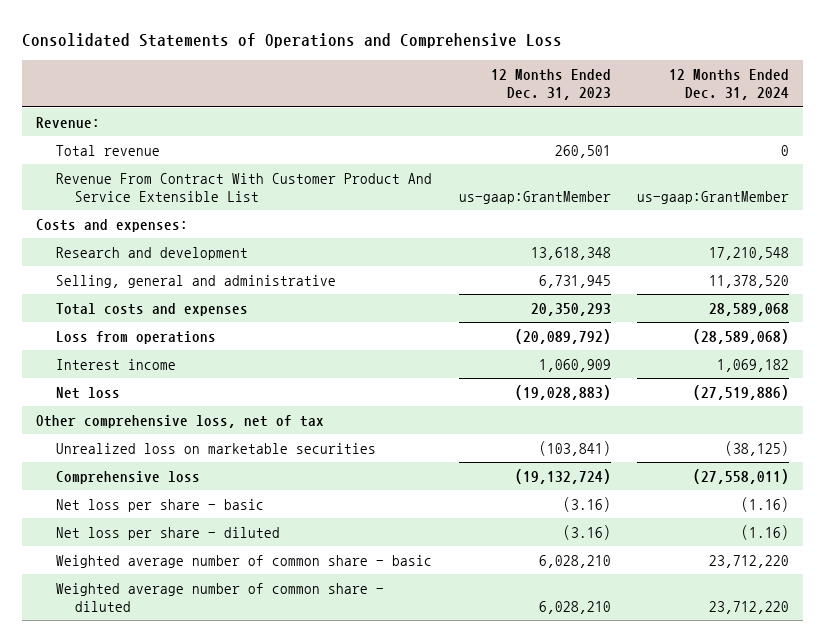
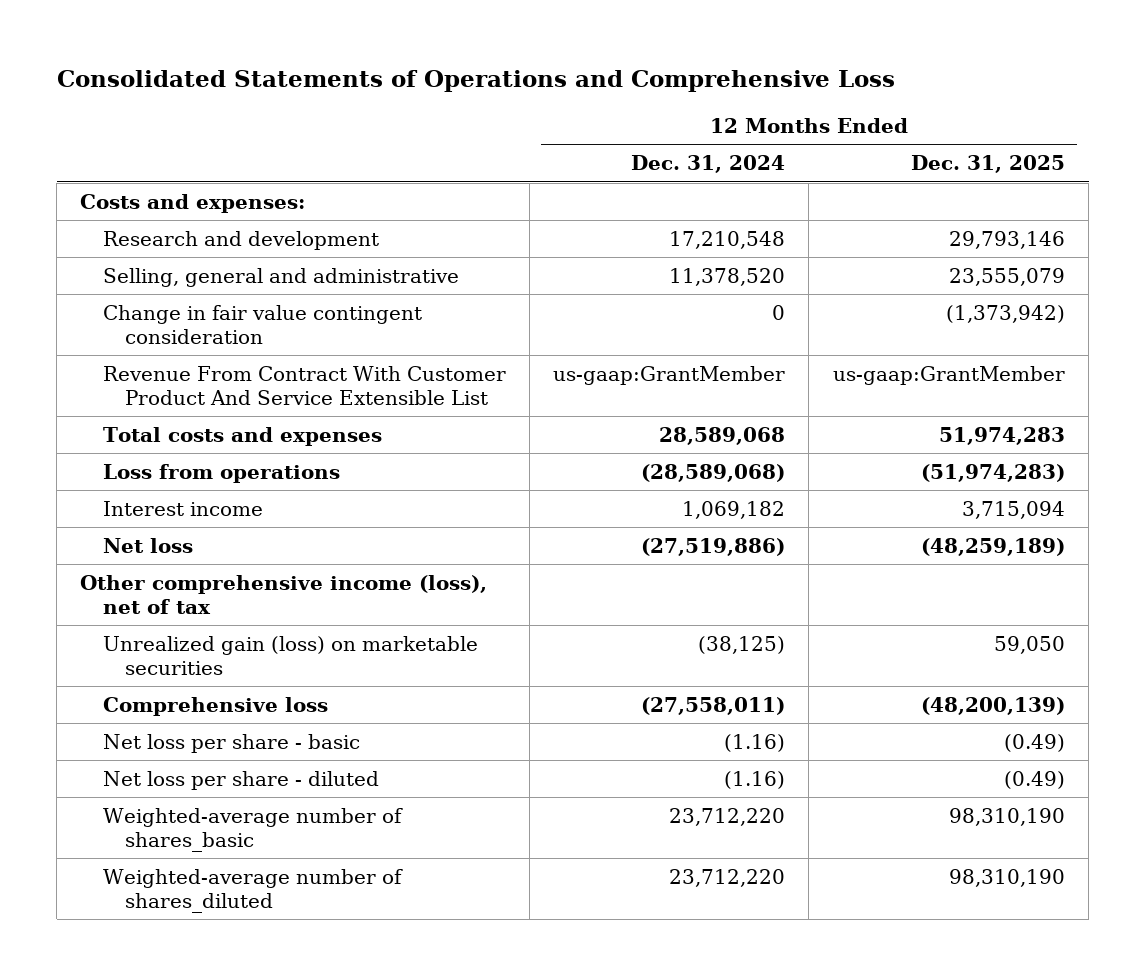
- | 12 Months Ended Dec. 31, 2023 | 12 Months Ended Dec. 31, 2024
+ | 12 Months Ended Dec. 31, 2024 | 12 Months Ended Dec. 31, 2025
- Revenue:
- Total revenue | 260,501 | 0
+ Change in fair value contingent consideration | 0 | (1,373,942)
moved down: Revenue From Contract With Customer Product And Service Extensible List | us-gaap:GrantMember | us-gaap:GrantMember
- Other comprehensive loss, net of tax
- Unrealized loss on marketable securities | (103,841) | (38,125)
+ Other comprehensive income (loss), net of tax
+ Unrealized gain (loss) on marketable securities | (38,125) | 59,050
- Weighted average number of common share - basic | 6,028,210 | 23,712,220
- Weighted average number of common share - diluted | 6,028,210 | 23,712,220
+ Weighted-average number of shares_basic | 23,712,220 | 98,310,190
+ Weighted-average number of shares_diluted | 23,712,220 | 98,310,190

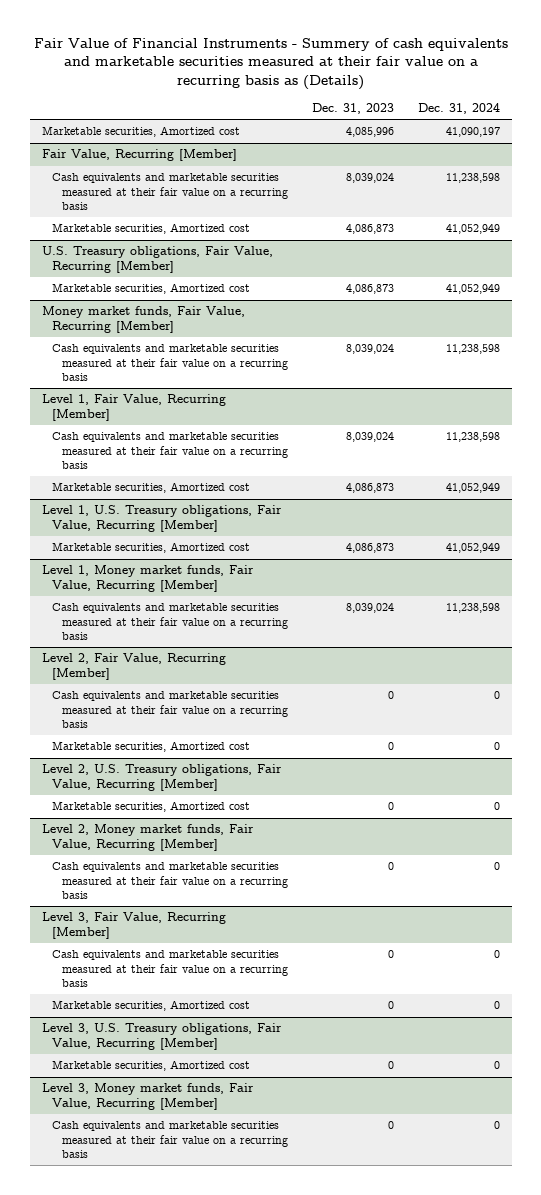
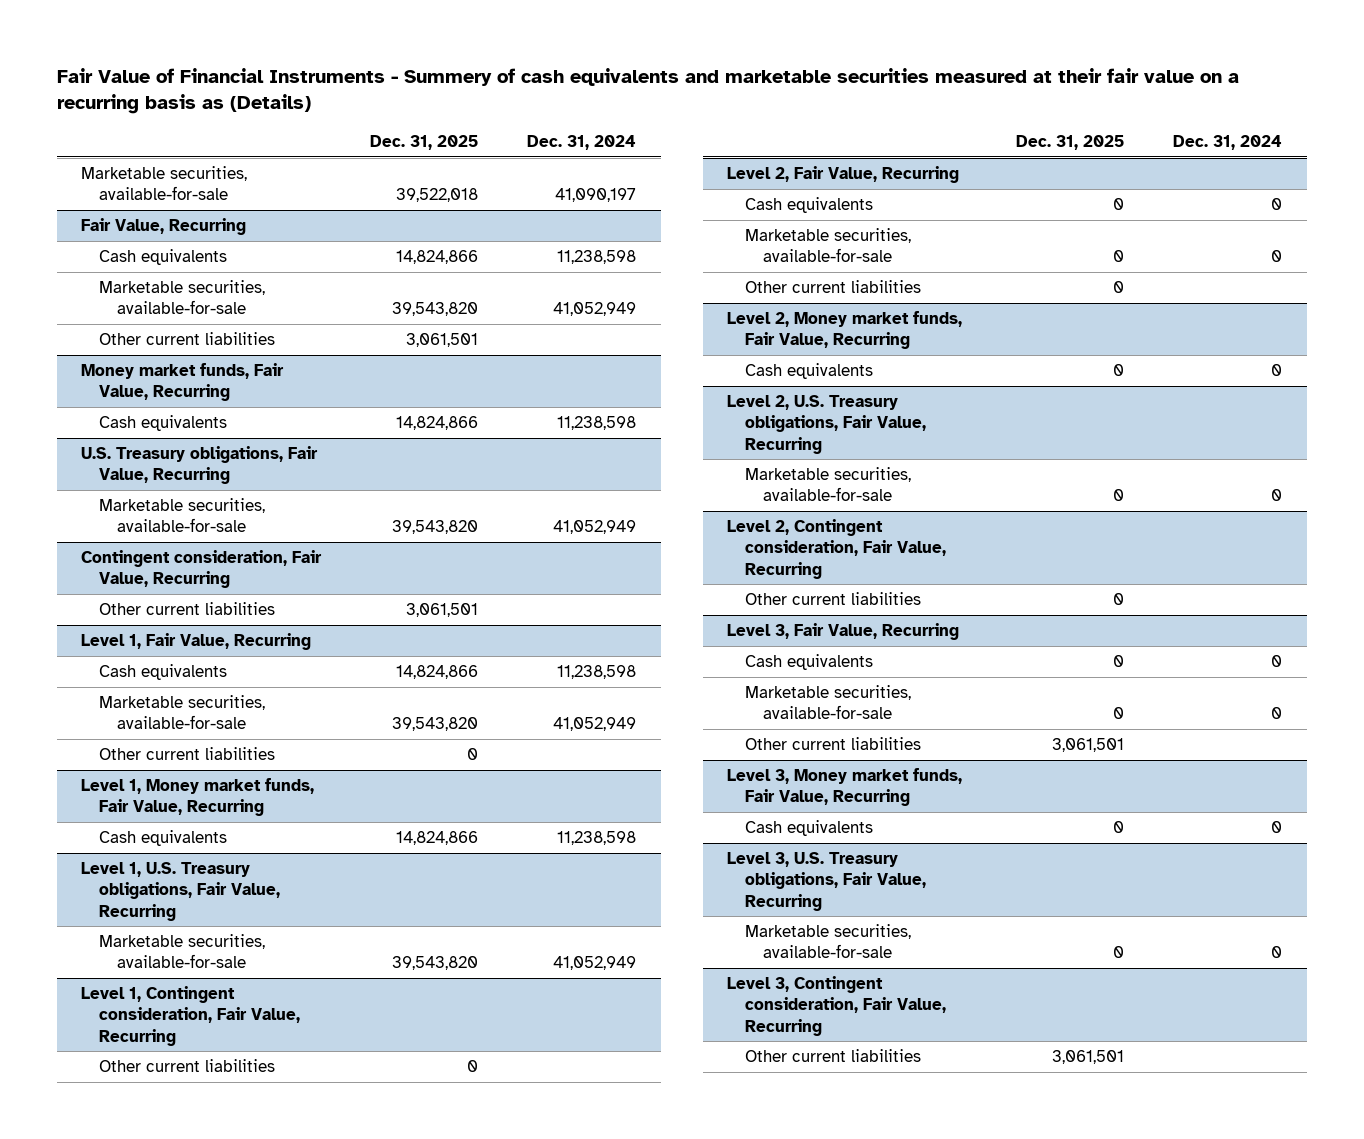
- | Dec. 31, 2023 | Dec. 31, 2024
+ | Dec. 31, 2025 | Dec. 31, 2024
- Marketable securities, Amortized cost | 4,085,996 | 41,090,197
- Fair Value, Recurring [Member]
- Cash equivalents and marketable securities measured at their fair value on a recurring basis | 8,039,024 | 11,238,598
- Marketable securities, Amortized cost | 4,086,873 | 41,052,949
- U.S. Treasury obligations, Fair Value, Recurring [Member]
- Marketable securities, Amortized cost | 4,086,873 | 41,052,949
- Money market funds, Fair Value, Recurring [Member]
- Cash equivalents and marketable securities measured at their fair value on a recurring basis | 8,039,024 | 11,238,598
- Level 1, Fair Value, Recurring [Member]
- Cash equivalents and marketable securities measured at their fair value on a recurring basis | 8,039,024 | 11,238,598
- Marketable securities, Amortized cost | 4,086,873 | 41,052,949
- Level 1, U.S. Treasury obligations, Fair Value, Recurring [Member]
- Marketable securities, Amortized cost | 4,086,873 | 41,052,949
- Level 1, Money market funds, Fair Value, Recurring [Member]
- Cash equivalents and marketable securities measured at their fair value on a recurring basis | 8,039,024 | 11,238,598
- Level 2, Fair Value, Recurring [Member]
- Cash equivalents and marketable securities measured at their fair value on a recurring basis | 0 | 0
- Marketable securities, Amortized cost | 0 | 0
- Level 2, U.S. Treasury obligations, Fair Value, Recurring [Member]
- Marketable securities, Amortized cost | 0 | 0
- Level 2, Money market funds, Fair Value, Recurring [Member]
- Cash equivalents and marketable securities measured at their fair value on a recurring basis | 0 | 0
- Level 3, Fair Value, Recurring [Member]
- Cash equivalents and marketable securities measured at their fair value on a recurring basis | 0 | 0
- Marketable securities, Amortized cost | 0 | 0
- Level 3, U.S. Treasury obligations, Fair Value, Recurring [Member]
- Marketable securities, Amortized cost | 0 | 0
- Level 3, Money market funds, Fair Value, Recurring [Member]
- Cash equivalents and marketable securities measured at their fair value on a recurring basis | 0 | 0
+ Marketable securities, available-for-sale | 39,522,018 | 41,090,197
+ Fair Value, Recurring
+ Cash equivalents | 14,824,866 | 11,238,598
+ Marketable securities, available-for-sale | 39,543,820 | 41,052,949
+ Other current liabilities | 3,061,501 |
+ Money market funds, Fair Value, Recurring
+ Cash equivalents | 14,824,866 | 11,238,598
+ U.S. Treasury obligations, Fair Value, Recurring
+ Marketable securities, available-for-sale | 39,543,820 | 41,052,949
+ Contingent consideration, Fair Value, Recurring
+ Other current liabilities | 3,061,501 |
+ Level 1, Fair Value, Recurring
+ Cash equivalents | 14,824,866 | 11,238,598
+ Marketable securities, available-for-sale | 39,543,820 | 41,052,949
+ Other current liabilities | 0 |
+ Level 1, Money market funds, Fair Value, Recurring
+ Cash equivalents | 14,824,866 | 11,238,598
+ Level 1, U.S. Treasury obligations, Fair Value, Recurring
+ Marketable securities, available-for-sale | 39,543,820 | 41,052,949
+ Level 1, Contingent consideration, Fair Value, Recurring
+ Other current liabilities | 0 |
+ Level 2, Fair Value, Recurring
+ Cash equivalents | 0 | 0
+ Marketable securities, available-for-sale | 0 | 0
+ Other current liabilities | 0 |
+ Level 2, Money market funds, Fair Value, Recurring
+ Cash equivalents | 0 | 0
+ Level 2, U.S. Treasury obligations, Fair Value, Recurring
+ Marketable securities, available-for-sale | 0 | 0
+ Level 2, Contingent consideration, Fair Value, Recurring
+ Other current liabilities | 0 |
+ Level 3, Fair Value, Recurring
+ Cash equivalents | 0 | 0
+ Marketable securities, available-for-sale | 0 | 0
+ Other current liabilities | 3,061,501 |
+ Level 3, Money market funds, Fair Value, Recurring
+ Cash equivalents | 0 | 0
+ Level 3, U.S. Treasury obligations, Fair Value, Recurring
+ Marketable securities, available-for-sale | 0 | 0
+ Level 3, Contingent consideration, Fair Value, Recurring
+ Other current liabilities | 3,061,501 |

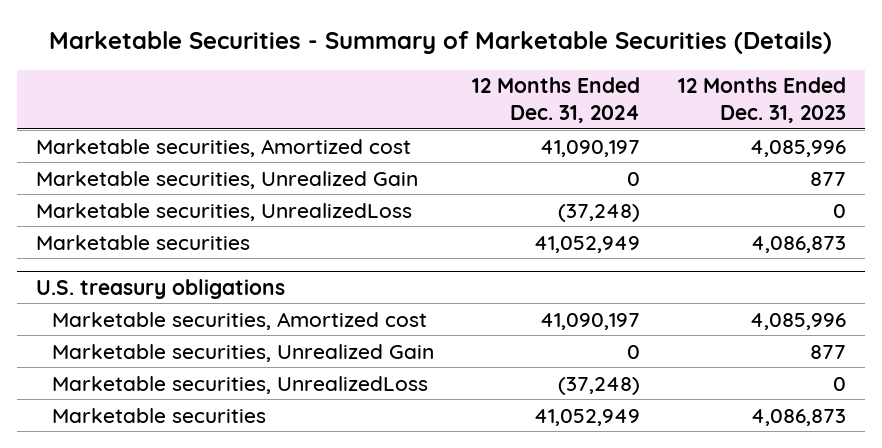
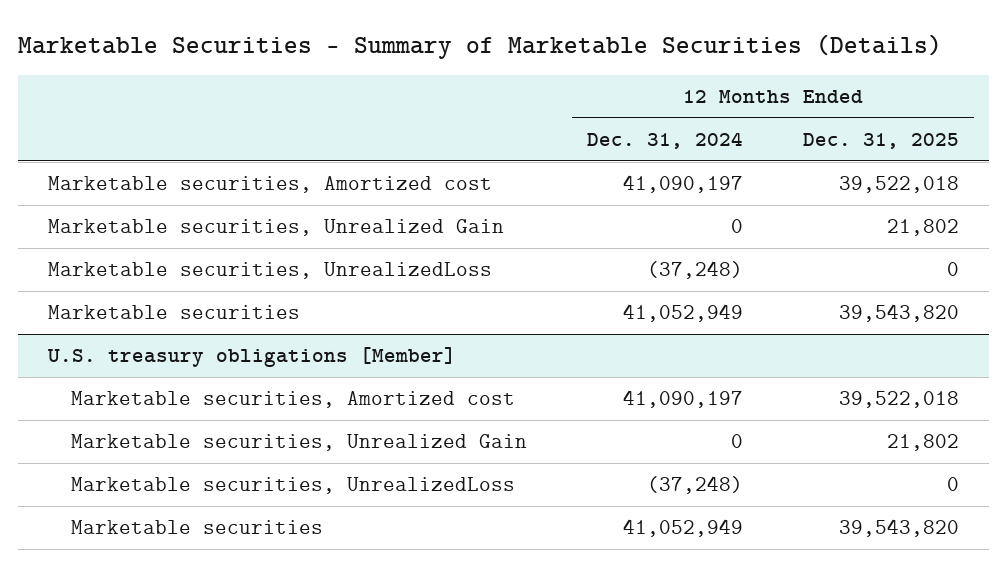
- | 12 Months Ended Dec. 31, 2024 | 12 Months Ended Dec. 31, 2023
+ | 12 Months Ended Dec. 31, 2024 | 12 Months Ended Dec. 31, 2025
- U.S. treasury obligations
+ U.S. treasury obligations [Member]

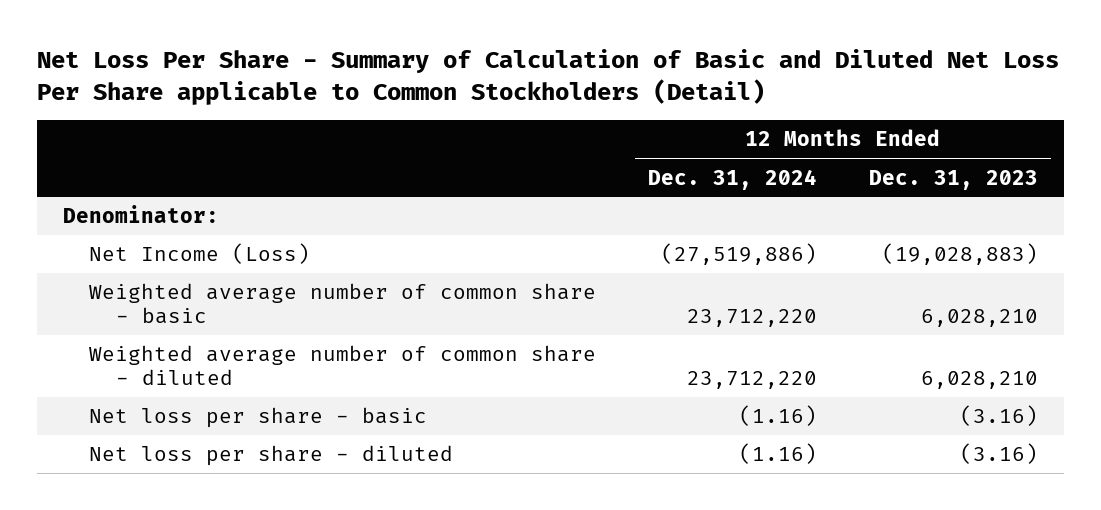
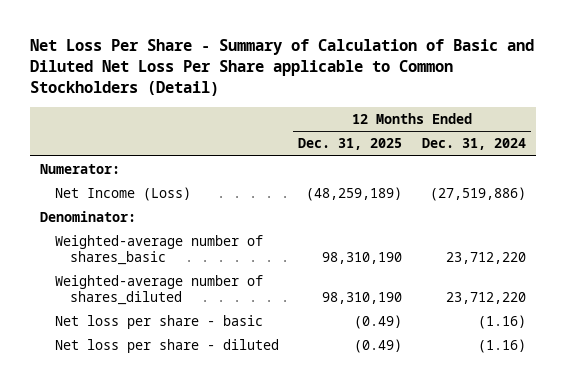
- | 12 Months Ended Dec. 31, 2024 | 12 Months Ended Dec. 31, 2023
+ | 12 Months Ended Dec. 31, 2025 | 12 Months Ended Dec. 31, 2024
+ Numerator:
- Weighted average number of common share - basic | 23,712,220 | 6,028,210
- Weighted average number of common share - diluted | 23,712,220 | 6,028,210
moved down: Denominator:
+ Weighted-average number of shares_basic | 98,310,190 | 23,712,220
+ Weighted-average number of shares_diluted | 98,310,190 | 23,712,220

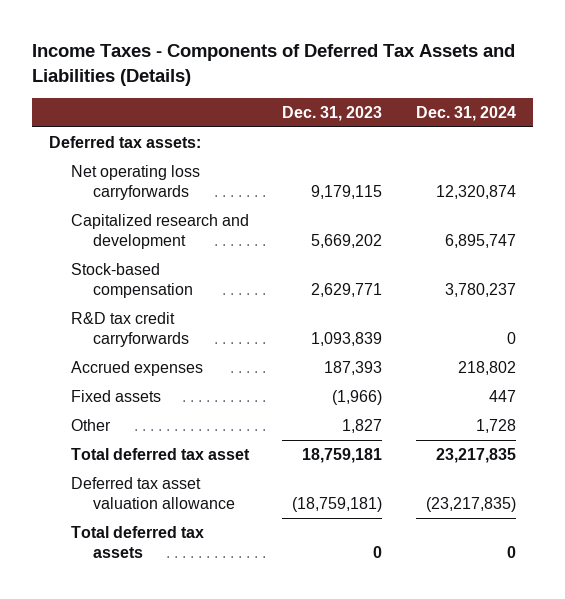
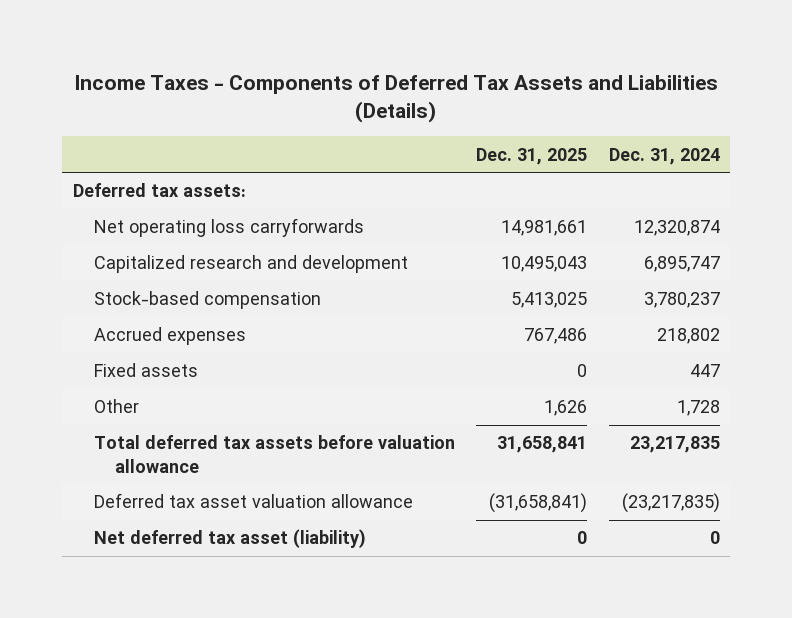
- | Dec. 31, 2023 | Dec. 31, 2024
+ | Dec. 31, 2025 | Dec. 31, 2024
- R&D tax credit carryforwards | 1,093,839 | 0
- Total deferred tax asset | 18,759,181 | 23,217,835
+ Total deferred tax assets before valuation allowance | 31,658,841 | 23,217,835
- Total deferred tax assets | 0 | 0
+ Net deferred tax asset (liability) | 0 | 0

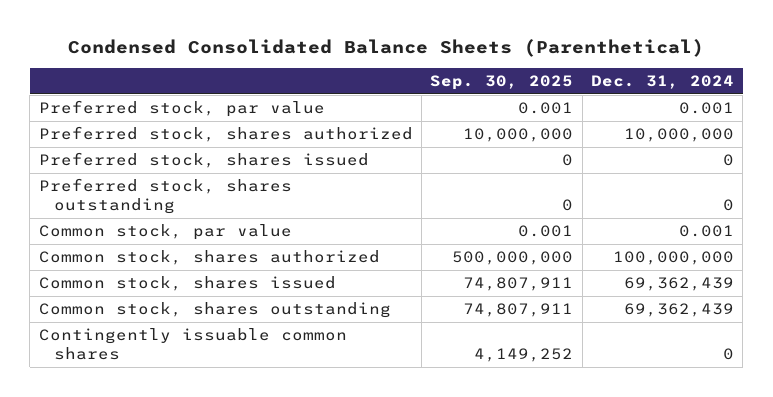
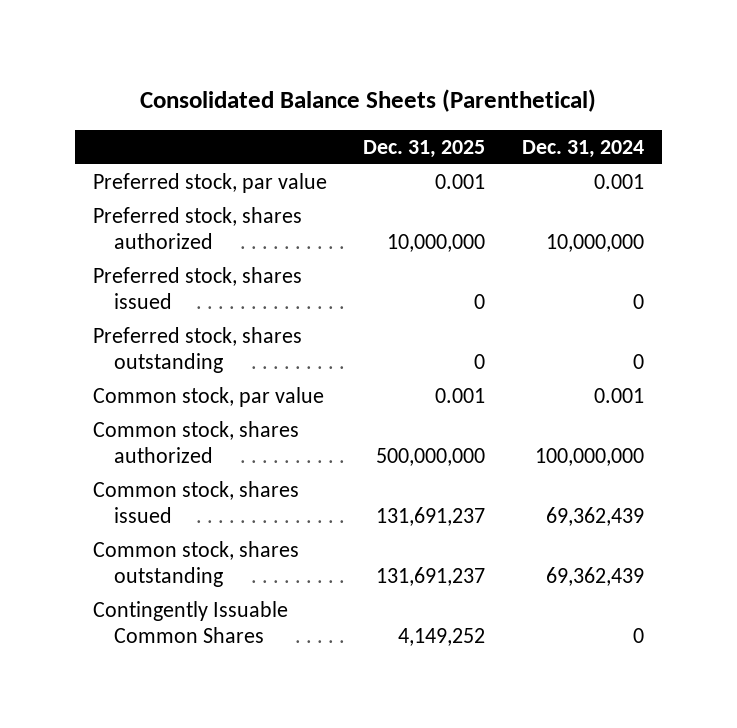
- Condensed Consolidated Balance Sheets (Parenthetical)
+ Consolidated Balance Sheets (Parenthetical)
- | Sep. 30, 2025 | Dec. 31, 2024
+ | Dec. 31, 2025 | Dec. 31, 2024
- Contingently issuable common shares | 4,149,252 | 0
+ Contingently Issuable Common Shares | 4,149,252 | 0

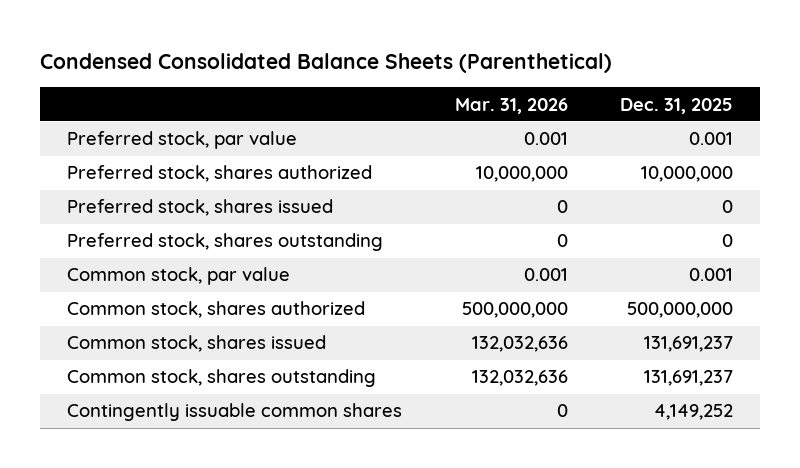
- Consolidated Balance Sheets (Parenthetical)
+ Condensed Consolidated Balance Sheets (Parenthetical)
- | Dec. 31, 2025 | Dec. 31, 2024
+ | Mar. 31, 2026 | Dec. 31, 2025
- Contingently Issuable Common Shares | 4,149,252 | 0
+ Contingently issuable common shares | 0 | 4,149,252

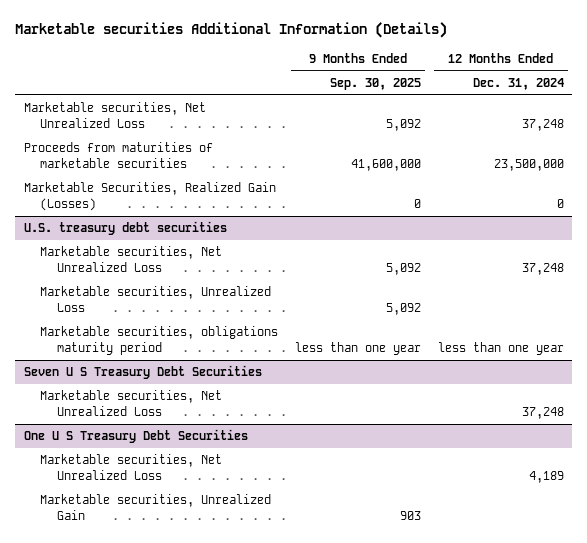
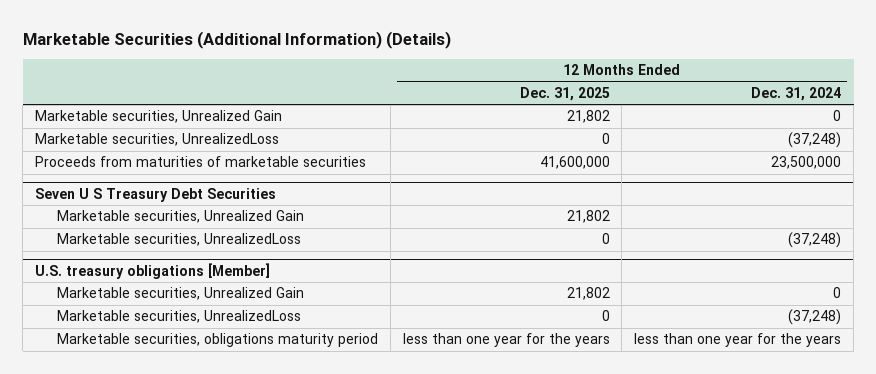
- Marketable securities Additional Information (Details)
+ Marketable Securities (Additional Information) (Details)
- | 9 Months Ended Sep. 30, 2025 | 12 Months Ended Dec. 31, 2024
+ | 12 Months Ended Dec. 31, 2025 | 12 Months Ended Dec. 31, 2024
- Marketable securities, Net Unrealized Loss | 5,092 | 37,248
+ Marketable securities, Unrealized Gain | 21,802 | 0
+ Marketable securities, UnrealizedLoss | 0 | (37,248)
- Marketable Securities, Realized Gain (Losses) | 0 | 0
- U.S. treasury debt securities
- Marketable securities, Net Unrealized Loss | 5,092 | 37,248
- Marketable securities, Unrealized Loss | 5,092 |
- Marketable securities, obligations maturity period | less than one year | less than one year
@ Seven U S Treasury Debt Securities
- Marketable securities, Net Unrealized Loss | | 37,248
- One U S Treasury Debt Securities
- Marketable securities, Net Unrealized Loss | | 4,189
@ Seven U S Treasury Debt Securities
+ Marketable securities, UnrealizedLoss | 0 | (37,248)
+ U.S. treasury obligations [Member]
+ Marketable securities, Unrealized Gain | 21,802 | 0
+ Marketable securities, UnrealizedLoss | 0 | (37,248)
+ Marketable securities, obligations maturity period | less than one year for the years | less than one year for the years

